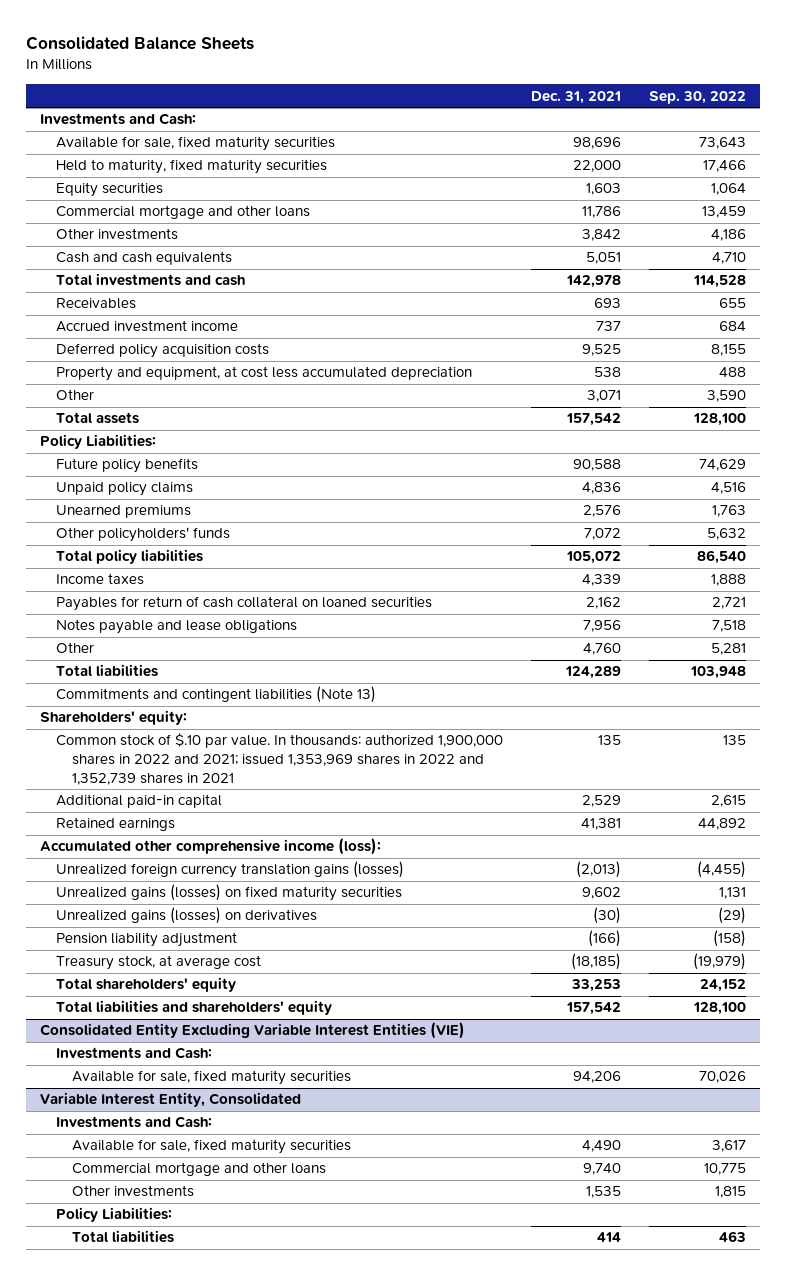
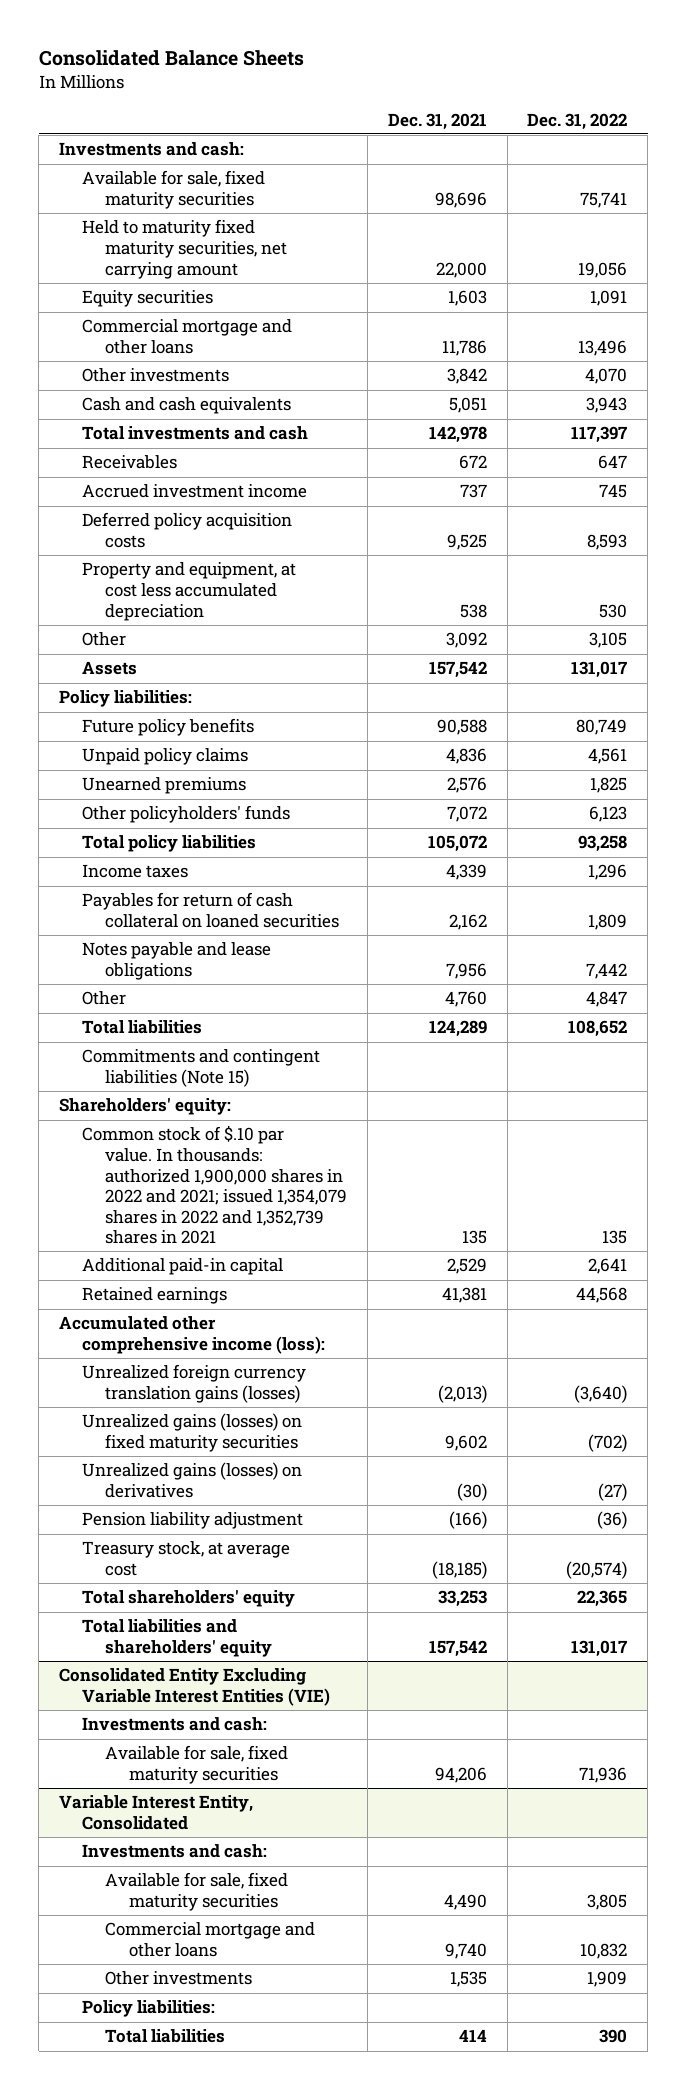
- | Dec. 31, 2021 | Sep. 30, 2022
+ | Dec. 31, 2021 | Dec. 31, 2022
- Investments and Cash:
+ Investments and cash:
- Held to maturity, fixed maturity securities | 22,000 | 17,466
+ Held to maturity fixed maturity securities, net carrying amount | 22,000 | 19,056
- Receivables | 693 | 655
+ Receivables | 672 | 647
- Other | 3,071 | 3,590
- Total assets | 157,542 | 128,100
- Policy Liabilities:
+ Other | 3,092 | 3,105
+ Assets | 157,542 | 131,017
+ Policy liabilities:
- Commitments and contingent liabilities (Note 13)
+ Commitments and contingent liabilities (Note 15)
- Common stock of $.10 par value. In thousands: authorized 1,900,000 shares in 2022 and 2021; issued 1,353,969 shares in 2022 and 1,352,739 shares in 2021 | 135 | 135
+ Common stock of $.10 par value. In thousands: authorized 1,900,000 shares in 2022 and 2021; issued 1,354,079 shares in 2022 and 1,352,739 shares in 2021 | 135 | 135
@ Consolidated Entity Excluding Variable Interest Entities (VIE)
- Investments and Cash:
+ Investments and cash:
@ Variable Interest Entity, Consolidated
- Investments and Cash:
+ Investments and cash:
- Policy Liabilities:
+ Policy liabilities:

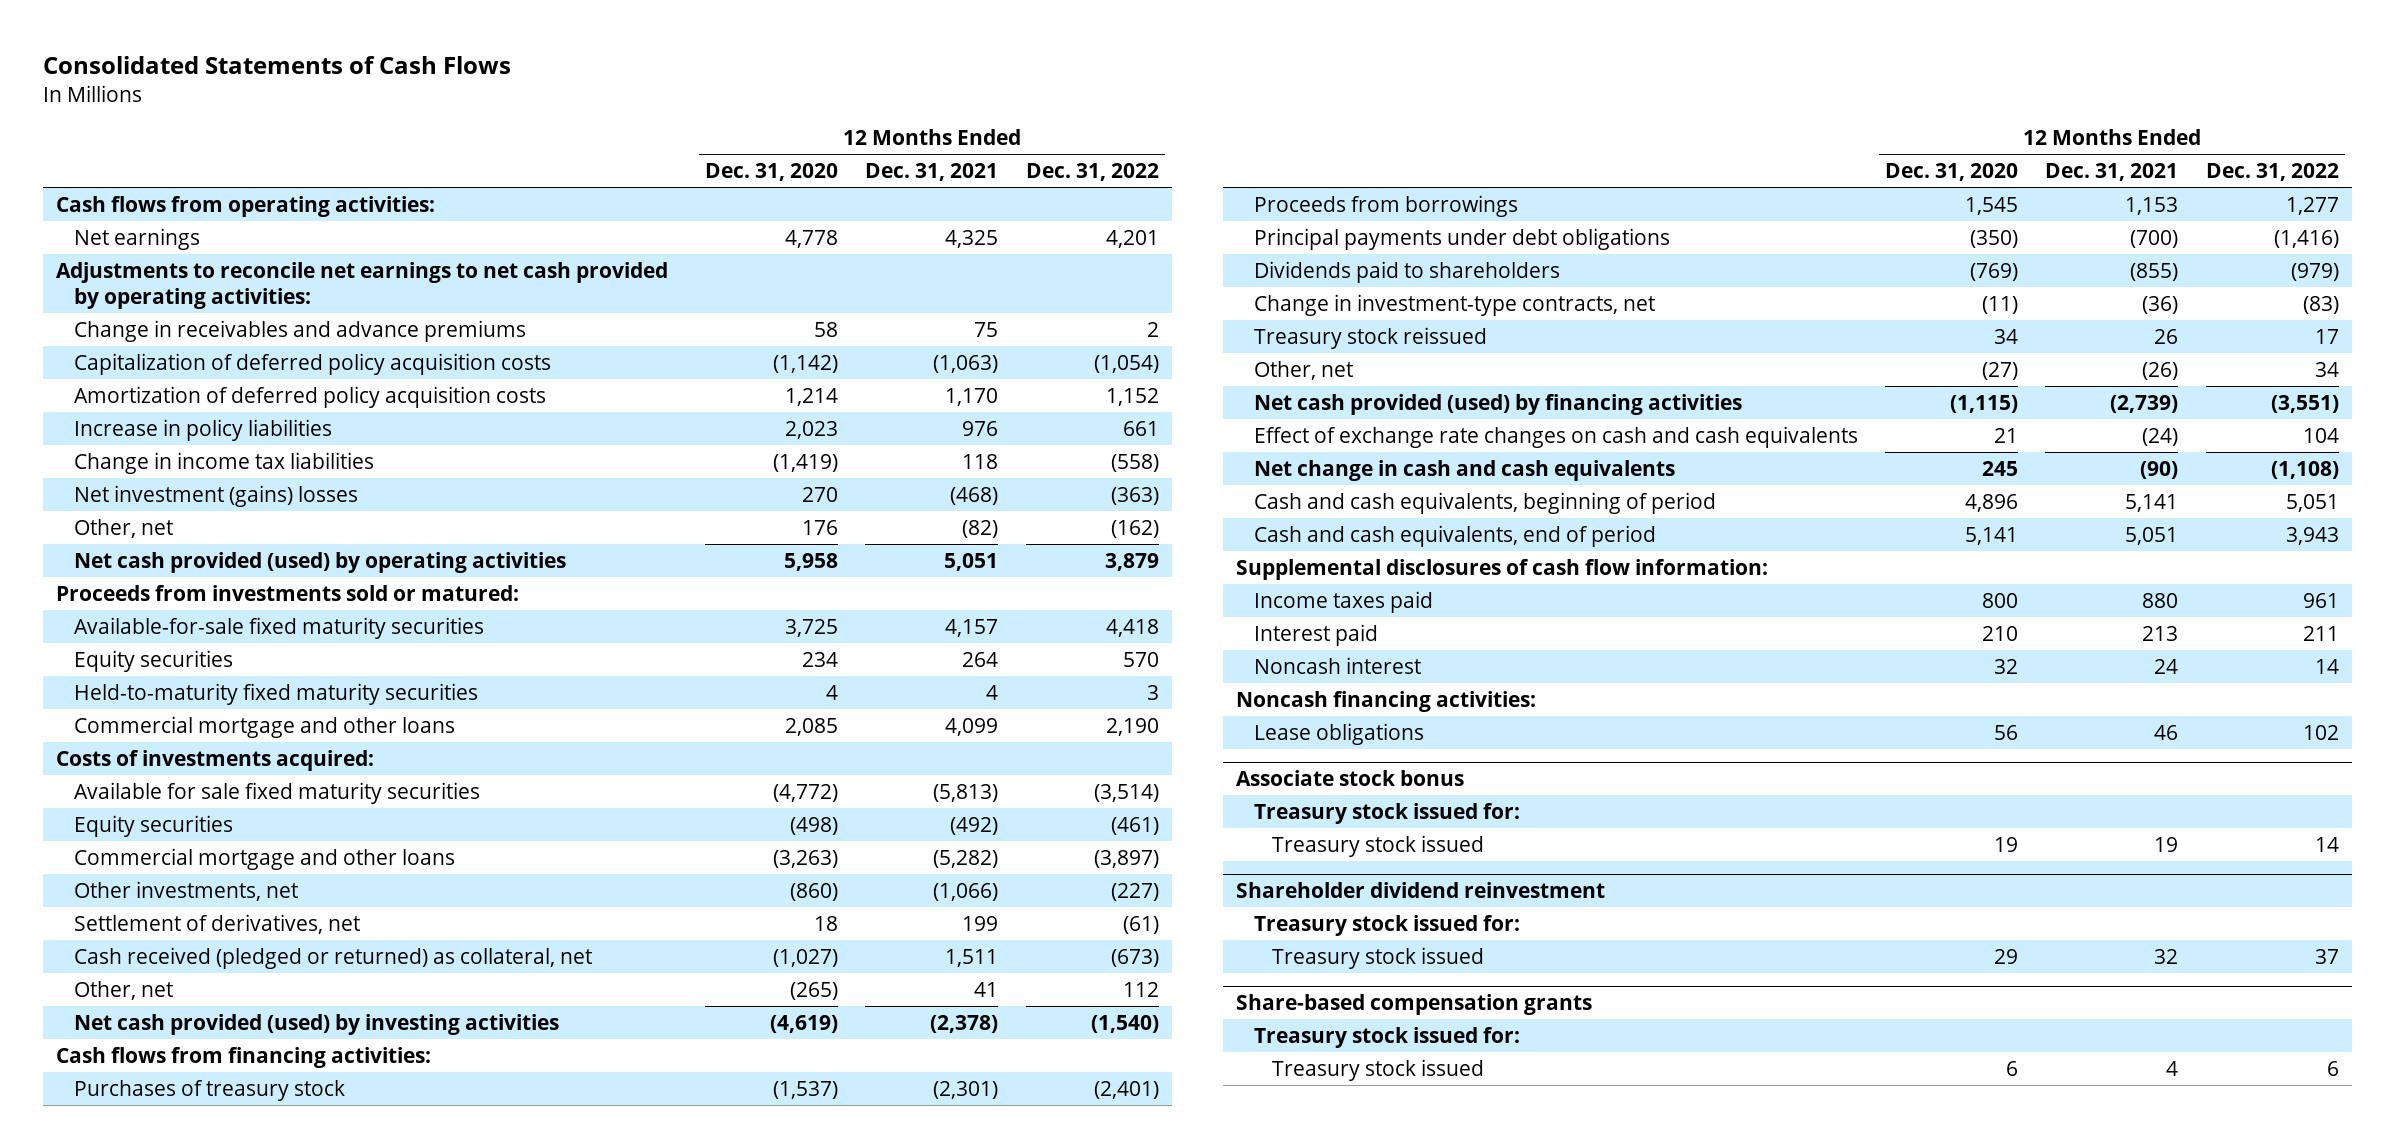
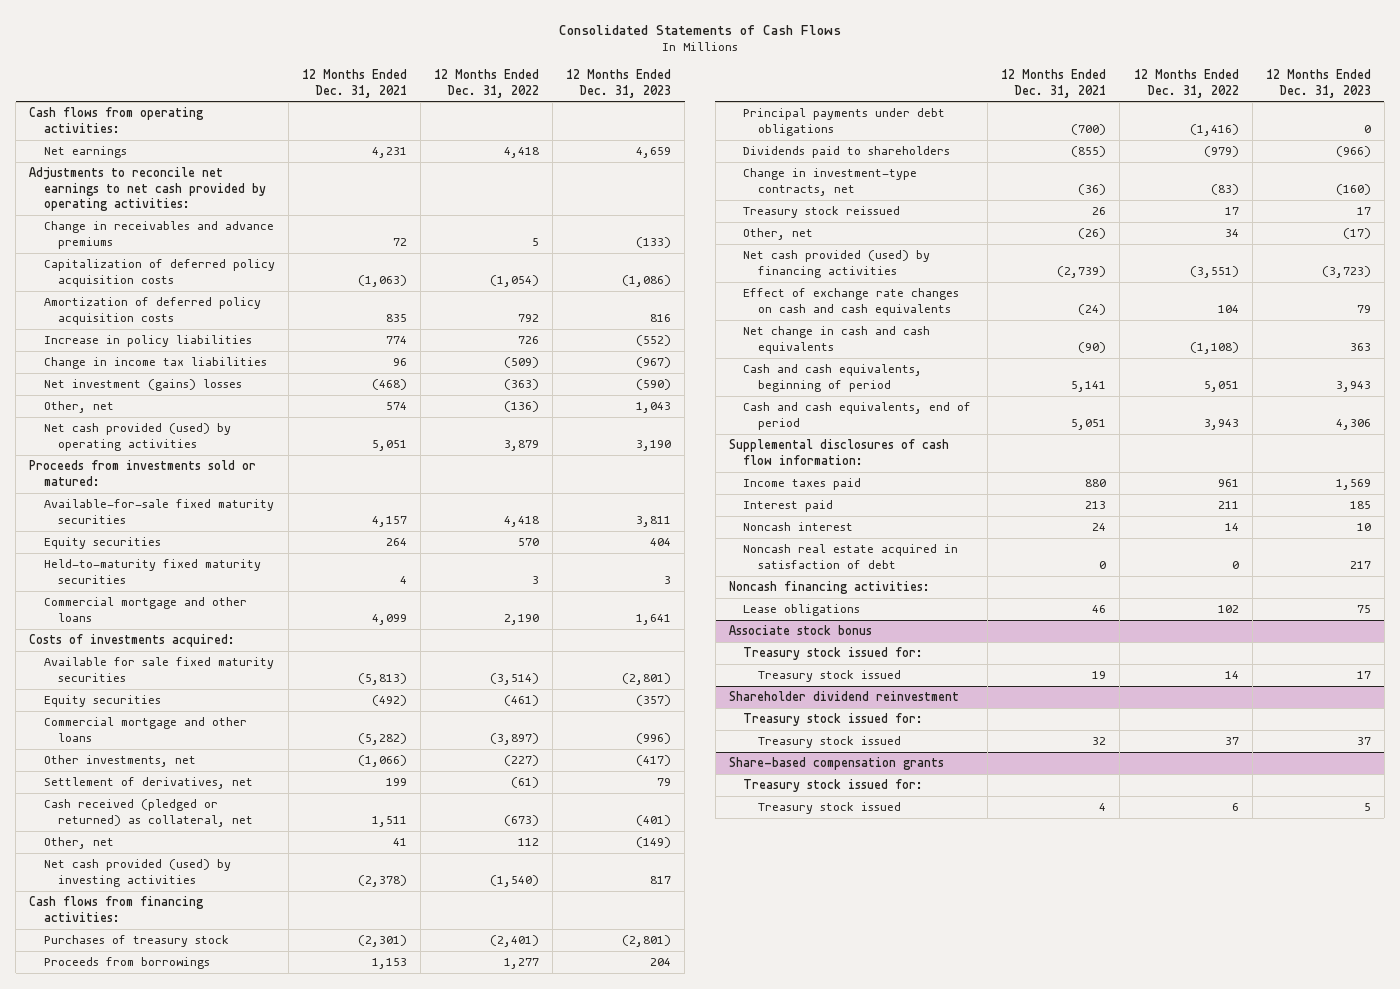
- | 12 Months Ended Dec. 31, 2020 | 12 Months Ended Dec. 31, 2021 | 12 Months Ended Dec. 31, 2022
+ | 12 Months Ended Dec. 31, 2021 | 12 Months Ended Dec. 31, 2022 | 12 Months Ended Dec. 31, 2023
- Net earnings | 4,778 | 4,325 | 4,201
+ Net earnings | 4,231 | 4,418 | 4,659
- Change in receivables and advance premiums | 58 | 75 | 2
+ Change in receivables and advance premiums | 72 | 5 | (133)
- Amortization of deferred policy acquisition costs | 1,214 | 1,170 | 1,152
- Increase in policy liabilities | 2,023 | 976 | 661
- Change in income tax liabilities | (1,419) | 118 | (558)
+ Amortization of deferred policy acquisition costs | 835 | 792 | 816
+ Increase in policy liabilities | 774 | 726 | (552)
+ Change in income tax liabilities | 96 | (509) | (967)
- Other, net | 176 | (82) | (162)
+ Other, net | 574 | (136) | 1,043
+ Noncash real estate acquired in satisfaction of debt | 0 | 0 | 217

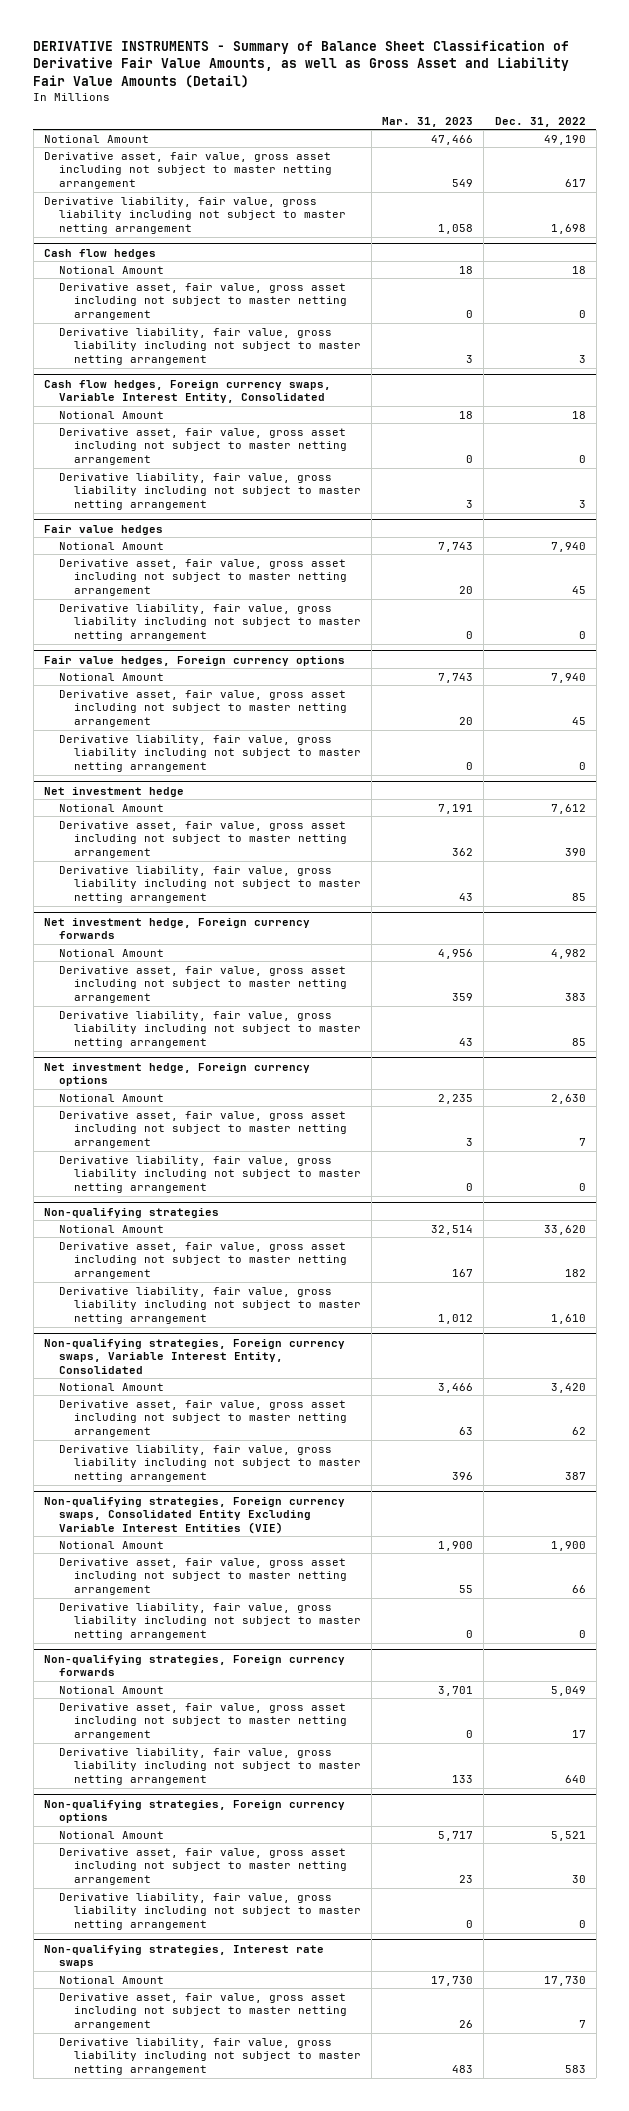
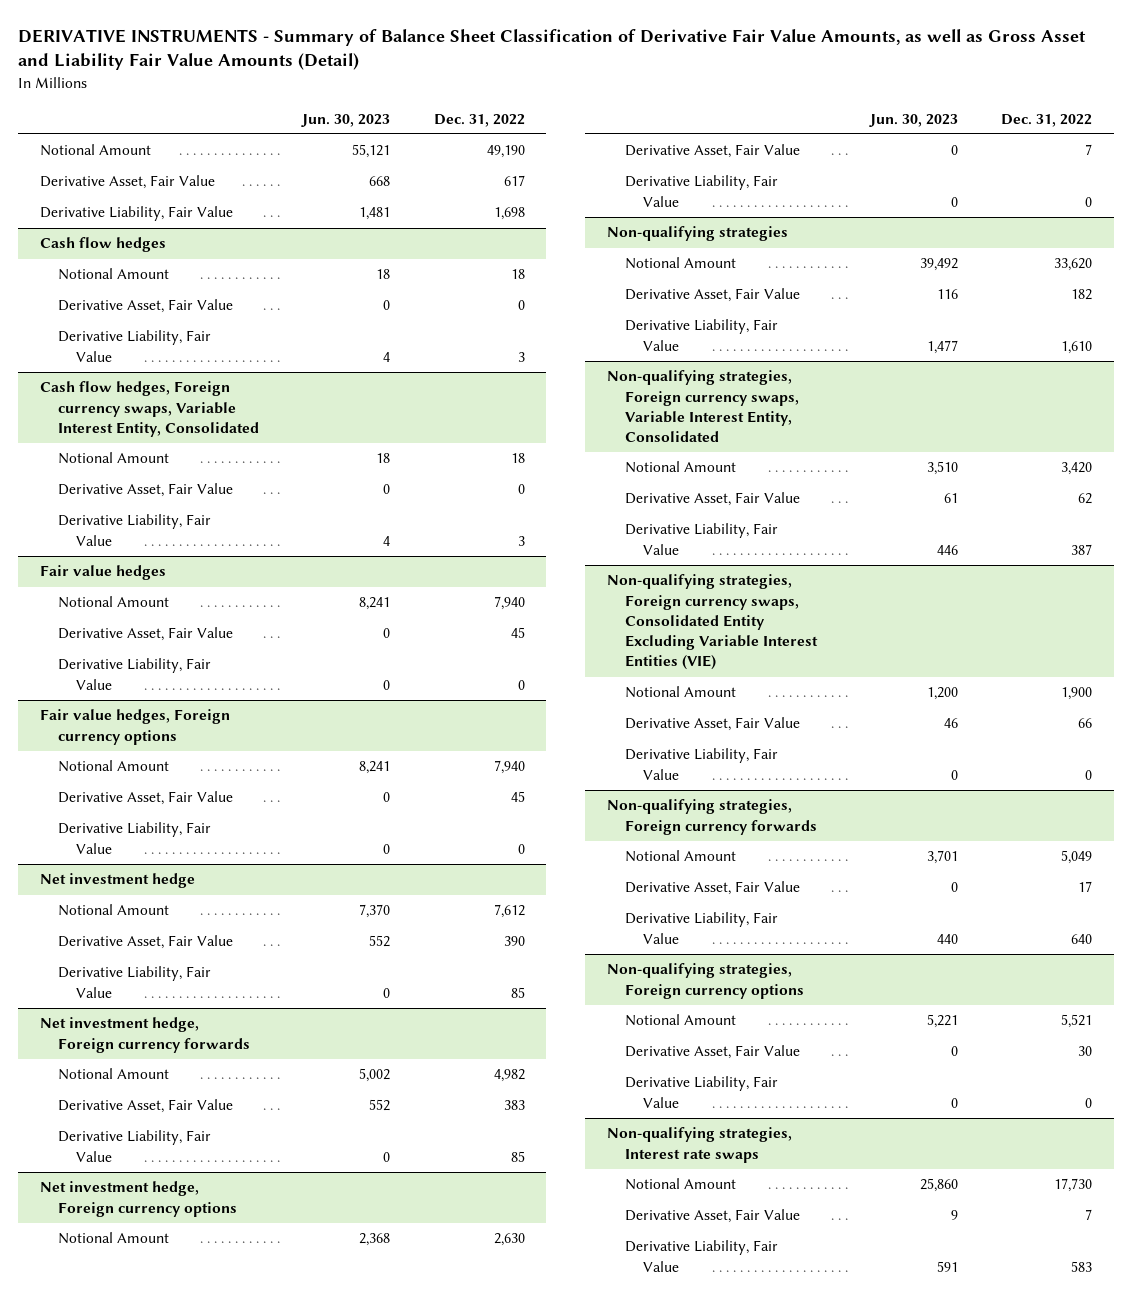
- | Mar. 31, 2023 | Dec. 31, 2022
+ | Jun. 30, 2023 | Dec. 31, 2022
- Derivative asset, fair value, gross asset including not subject to master netting arrangement | 549 | 617
- Derivative liability, fair value, gross liability including not subject to master netting arrangement | 1,058 | 1,698
+ Derivative Asset, Fair Value | 668 | 617
+ Derivative Liability, Fair Value | 1,481 | 1,698
@ Cash flow hedges
- Derivative asset, fair value, gross asset including not subject to master netting arrangement | 0 | 0
- Derivative liability, fair value, gross liability including not subject to master netting arrangement | 3 | 3
+ Derivative Asset, Fair Value | 0 | 0
+ Derivative Liability, Fair Value | 4 | 3
@ Cash flow hedges, Foreign currency swaps, Variable Interest Entity, Consolidated
- Derivative asset, fair value, gross asset including not subject to master netting arrangement | 0 | 0
- Derivative liability, fair value, gross liability including not subject to master netting arrangement | 3 | 3
+ Derivative Asset, Fair Value | 0 | 0
+ Derivative Liability, Fair Value | 4 | 3
@ Fair value hedges
- Derivative asset, fair value, gross asset including not subject to master netting arrangement | 20 | 45
- Derivative liability, fair value, gross liability including not subject to master netting arrangement | 0 | 0
+ Derivative Asset, Fair Value | 0 | 45
+ Derivative Liability, Fair Value | 0 | 0
@ Fair value hedges, Foreign currency options
- Derivative asset, fair value, gross asset including not subject to master netting arrangement | 20 | 45
- Derivative liability, fair value, gross liability including not subject to master netting arrangement | 0 | 0
+ Derivative Asset, Fair Value | 0 | 45
+ Derivative Liability, Fair Value | 0 | 0
@ Net investment hedge
- Derivative asset, fair value, gross asset including not subject to master netting arrangement | 362 | 390
- Derivative liability, fair value, gross liability including not subject to master netting arrangement | 43 | 85
+ Derivative Asset, Fair Value | 552 | 390
+ Derivative Liability, Fair Value | 0 | 85
@ Net investment hedge, Foreign currency forwards
- Derivative asset, fair value, gross asset including not subject to master netting arrangement | 359 | 383
- Derivative liability, fair value, gross liability including not subject to master netting arrangement | 43 | 85
+ Derivative Asset, Fair Value | 552 | 383
+ Derivative Liability, Fair Value | 0 | 85
@ Net investment hedge, Foreign currency options
- Derivative asset, fair value, gross asset including not subject to master netting arrangement | 3 | 7
- Derivative liability, fair value, gross liability including not subject to master netting arrangement | 0 | 0
+ Derivative Asset, Fair Value | 0 | 7
+ Derivative Liability, Fair Value | 0 | 0
@ Non-qualifying strategies
- Derivative asset, fair value, gross asset including not subject to master netting arrangement | 167 | 182
- Derivative liability, fair value, gross liability including not subject to master netting arrangement | 1,012 | 1,610
+ Derivative Asset, Fair Value | 116 | 182
+ Derivative Liability, Fair Value | 1,477 | 1,610
@ Non-qualifying strategies, Foreign currency swaps, Variable Interest Entity, Consolidated
- Derivative asset, fair value, gross asset including not subject to master netting arrangement | 63 | 62
- Derivative liability, fair value, gross liability including not subject to master netting arrangement | 396 | 387
+ Derivative Asset, Fair Value | 61 | 62
+ Derivative Liability, Fair Value | 446 | 387
@ Non-qualifying strategies, Foreign currency swaps, Consolidated Entity Excluding Variable Interest Entities (VIE)
- Derivative asset, fair value, gross asset including not subject to master netting arrangement | 55 | 66
- Derivative liability, fair value, gross liability including not subject to master netting arrangement | 0 | 0
+ Derivative Asset, Fair Value | 46 | 66
+ Derivative Liability, Fair Value | 0 | 0
@ Non-qualifying strategies, Foreign currency forwards
- Derivative asset, fair value, gross asset including not subject to master netting arrangement | 0 | 17
- Derivative liability, fair value, gross liability including not subject to master netting arrangement | 133 | 640
+ Derivative Asset, Fair Value | 0 | 17
+ Derivative Liability, Fair Value | 440 | 640
@ Non-qualifying strategies, Foreign currency options
- Derivative asset, fair value, gross asset including not subject to master netting arrangement | 23 | 30
- Derivative liability, fair value, gross liability including not subject to master netting arrangement | 0 | 0
+ Derivative Asset, Fair Value | 0 | 30
+ Derivative Liability, Fair Value | 0 | 0
@ Non-qualifying strategies, Interest rate swaps
- Derivative asset, fair value, gross asset including not subject to master netting arrangement | 26 | 7
- Derivative liability, fair value, gross liability including not subject to master netting arrangement | 483 | 583
+ Derivative Asset, Fair Value | 9 | 7
+ Derivative Liability, Fair Value | 591 | 583

